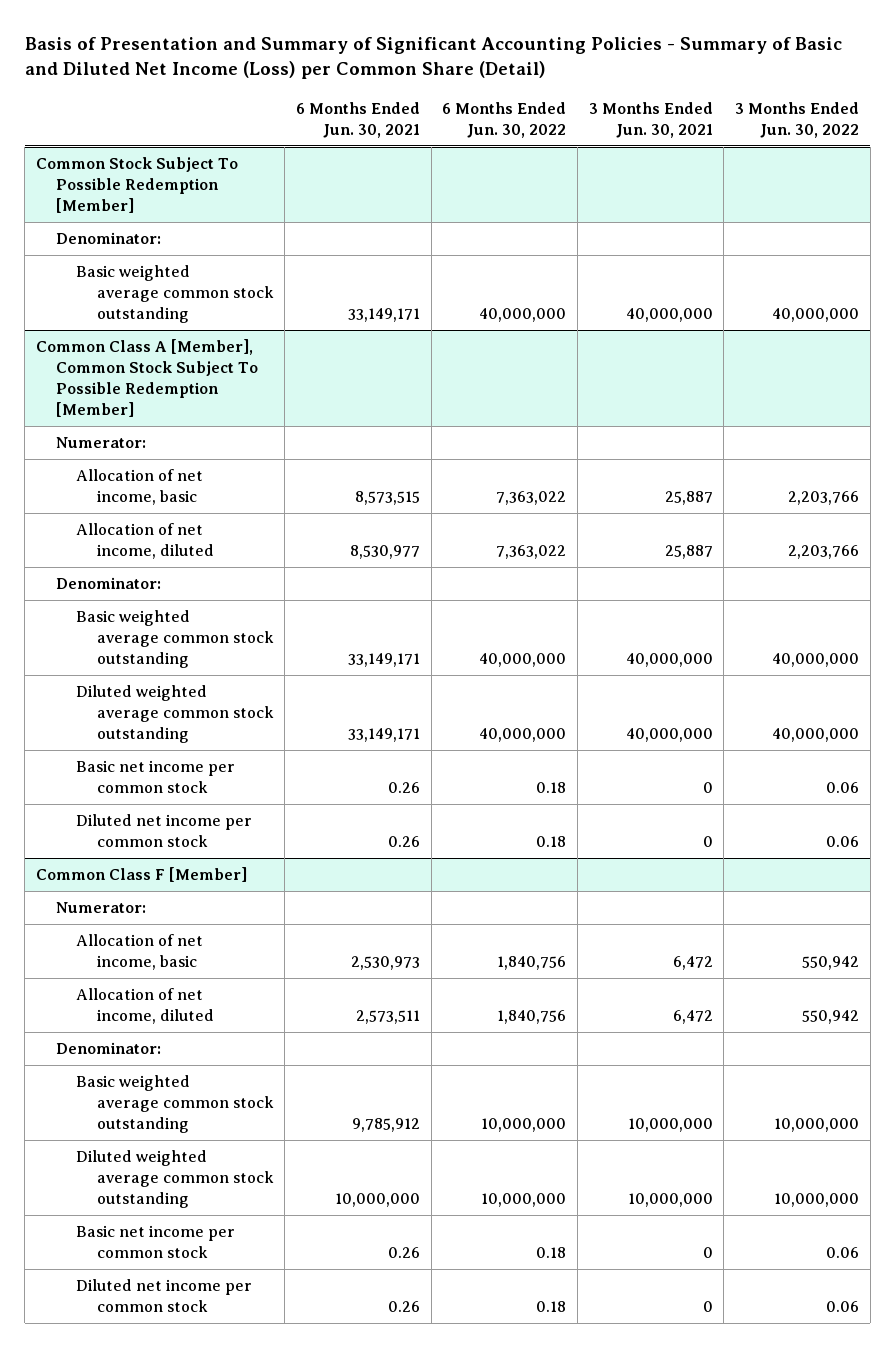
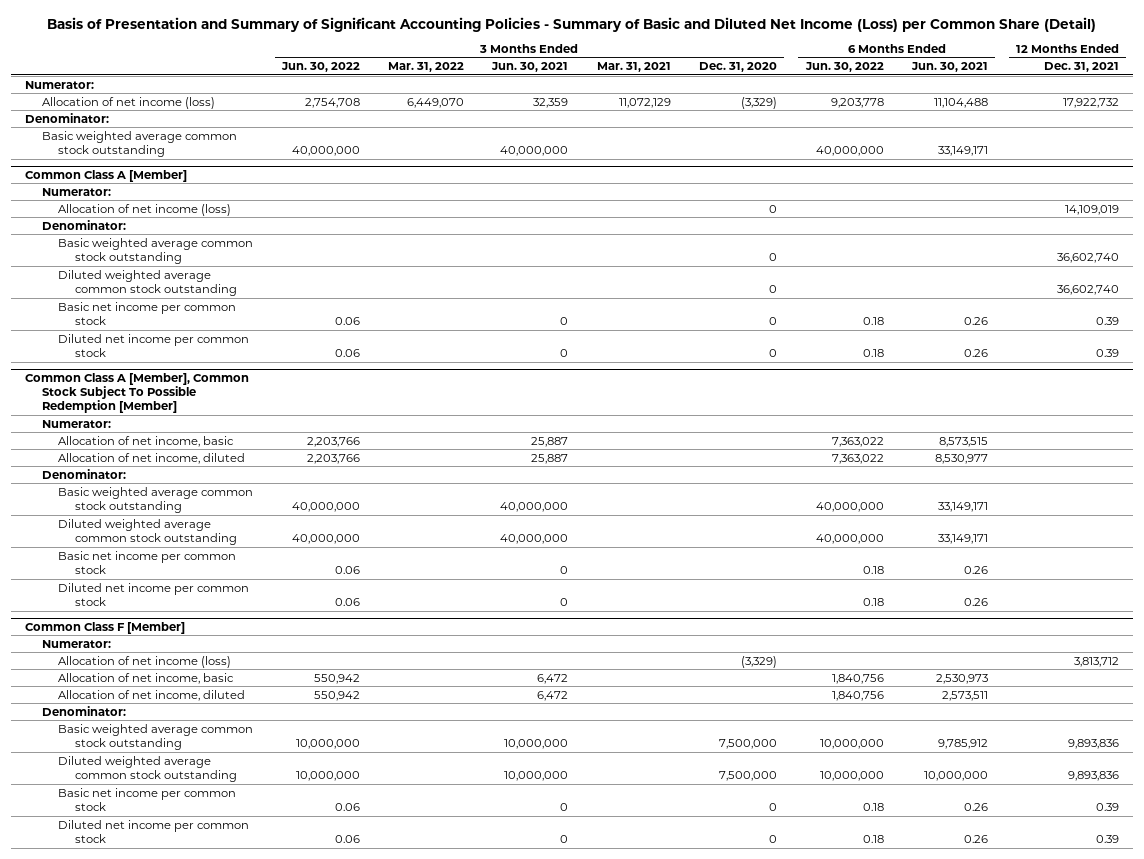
- | 6 Months Ended Jun. 30, 2021 | 6 Months Ended Jun. 30, 2022 | 3 Months Ended Jun. 30, 2021 | 3 Months Ended Jun. 30, 2022
+ | 3 Months Ended Jun. 30, 2022 | 3 Months Ended Mar. 31, 2022 | 3 Months Ended Jun. 30, 2021 | 3 Months Ended Mar. 31, 2021 | 3 Months Ended Dec. 31, 2020 | 6 Months Ended Jun. 30, 2022 | 6 Months Ended Jun. 30, 2021 | 12 Months Ended Dec. 31, 2021
- Common Stock Subject To Possible Redemption [Member]
+ Numerator:
+ Allocation of net income (loss) | 2,754,708 | 6,449,070 | 32,359 | 11,072,129 | (3,329) | 9,203,778 | 11,104,488 | 17,922,732
+ Common Class A [Member]
+ Numerator:
+ Allocation of net income (loss) | | | | | 0 | | | 14,109,019
+ Denominator:
+ Basic weighted average common stock outstanding | | | | | 0 | | | 36,602,740
+ Diluted weighted average common stock outstanding | | | | | 0 | | | 36,602,740
+ Basic net income per common stock | 0.06 | | 0 | | 0 | 0.18 | 0.26 | 0.39
+ Diluted net income per common stock | 0.06 | | 0 | | 0 | 0.18 | 0.26 | 0.39
@ Common Class F [Member]
+ Allocation of net income (loss) | | | | | (3,329) | | | 3,813,712

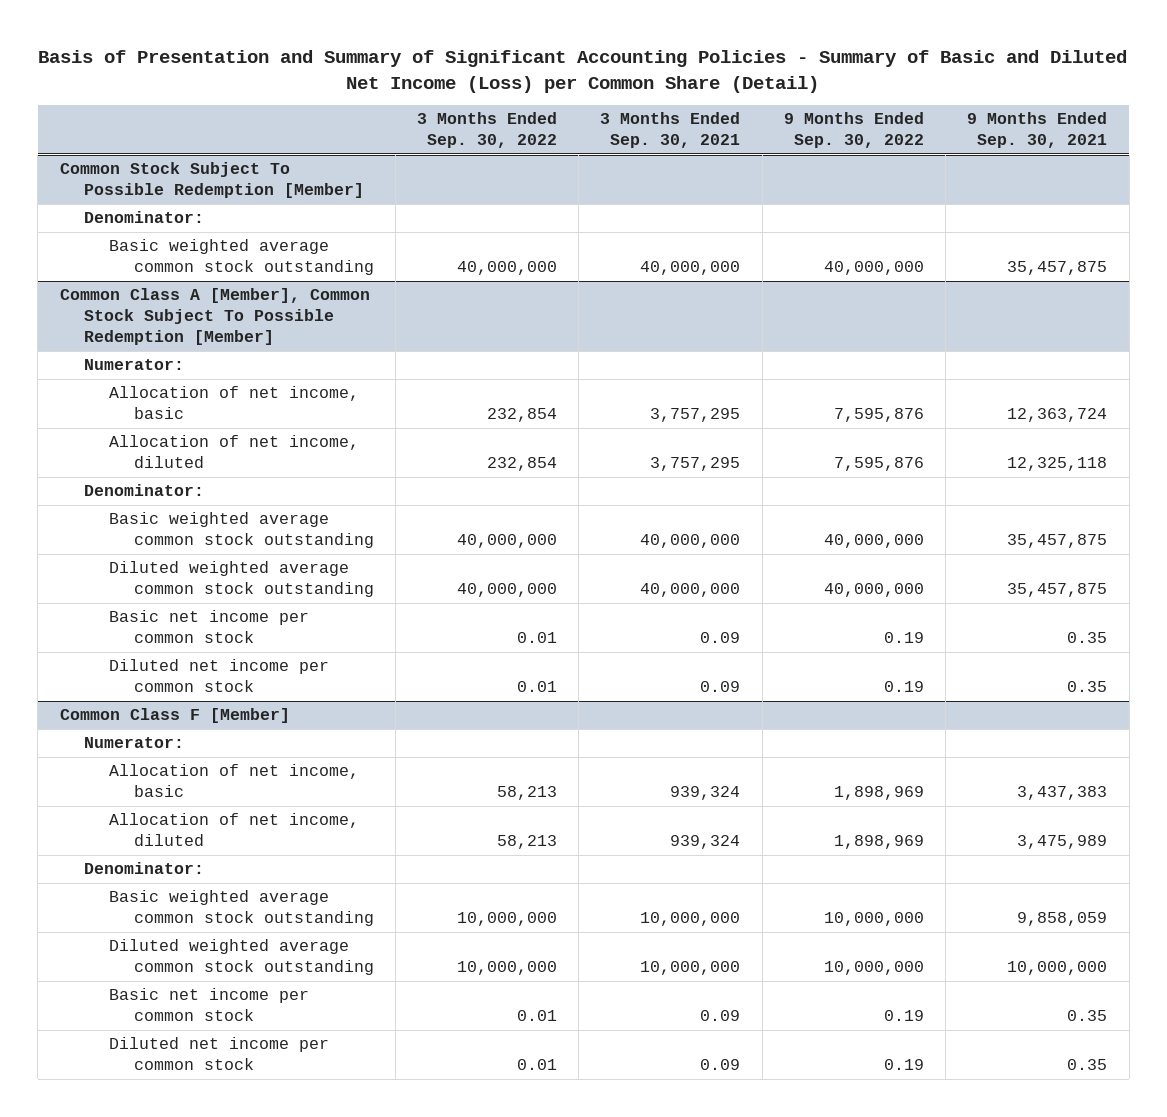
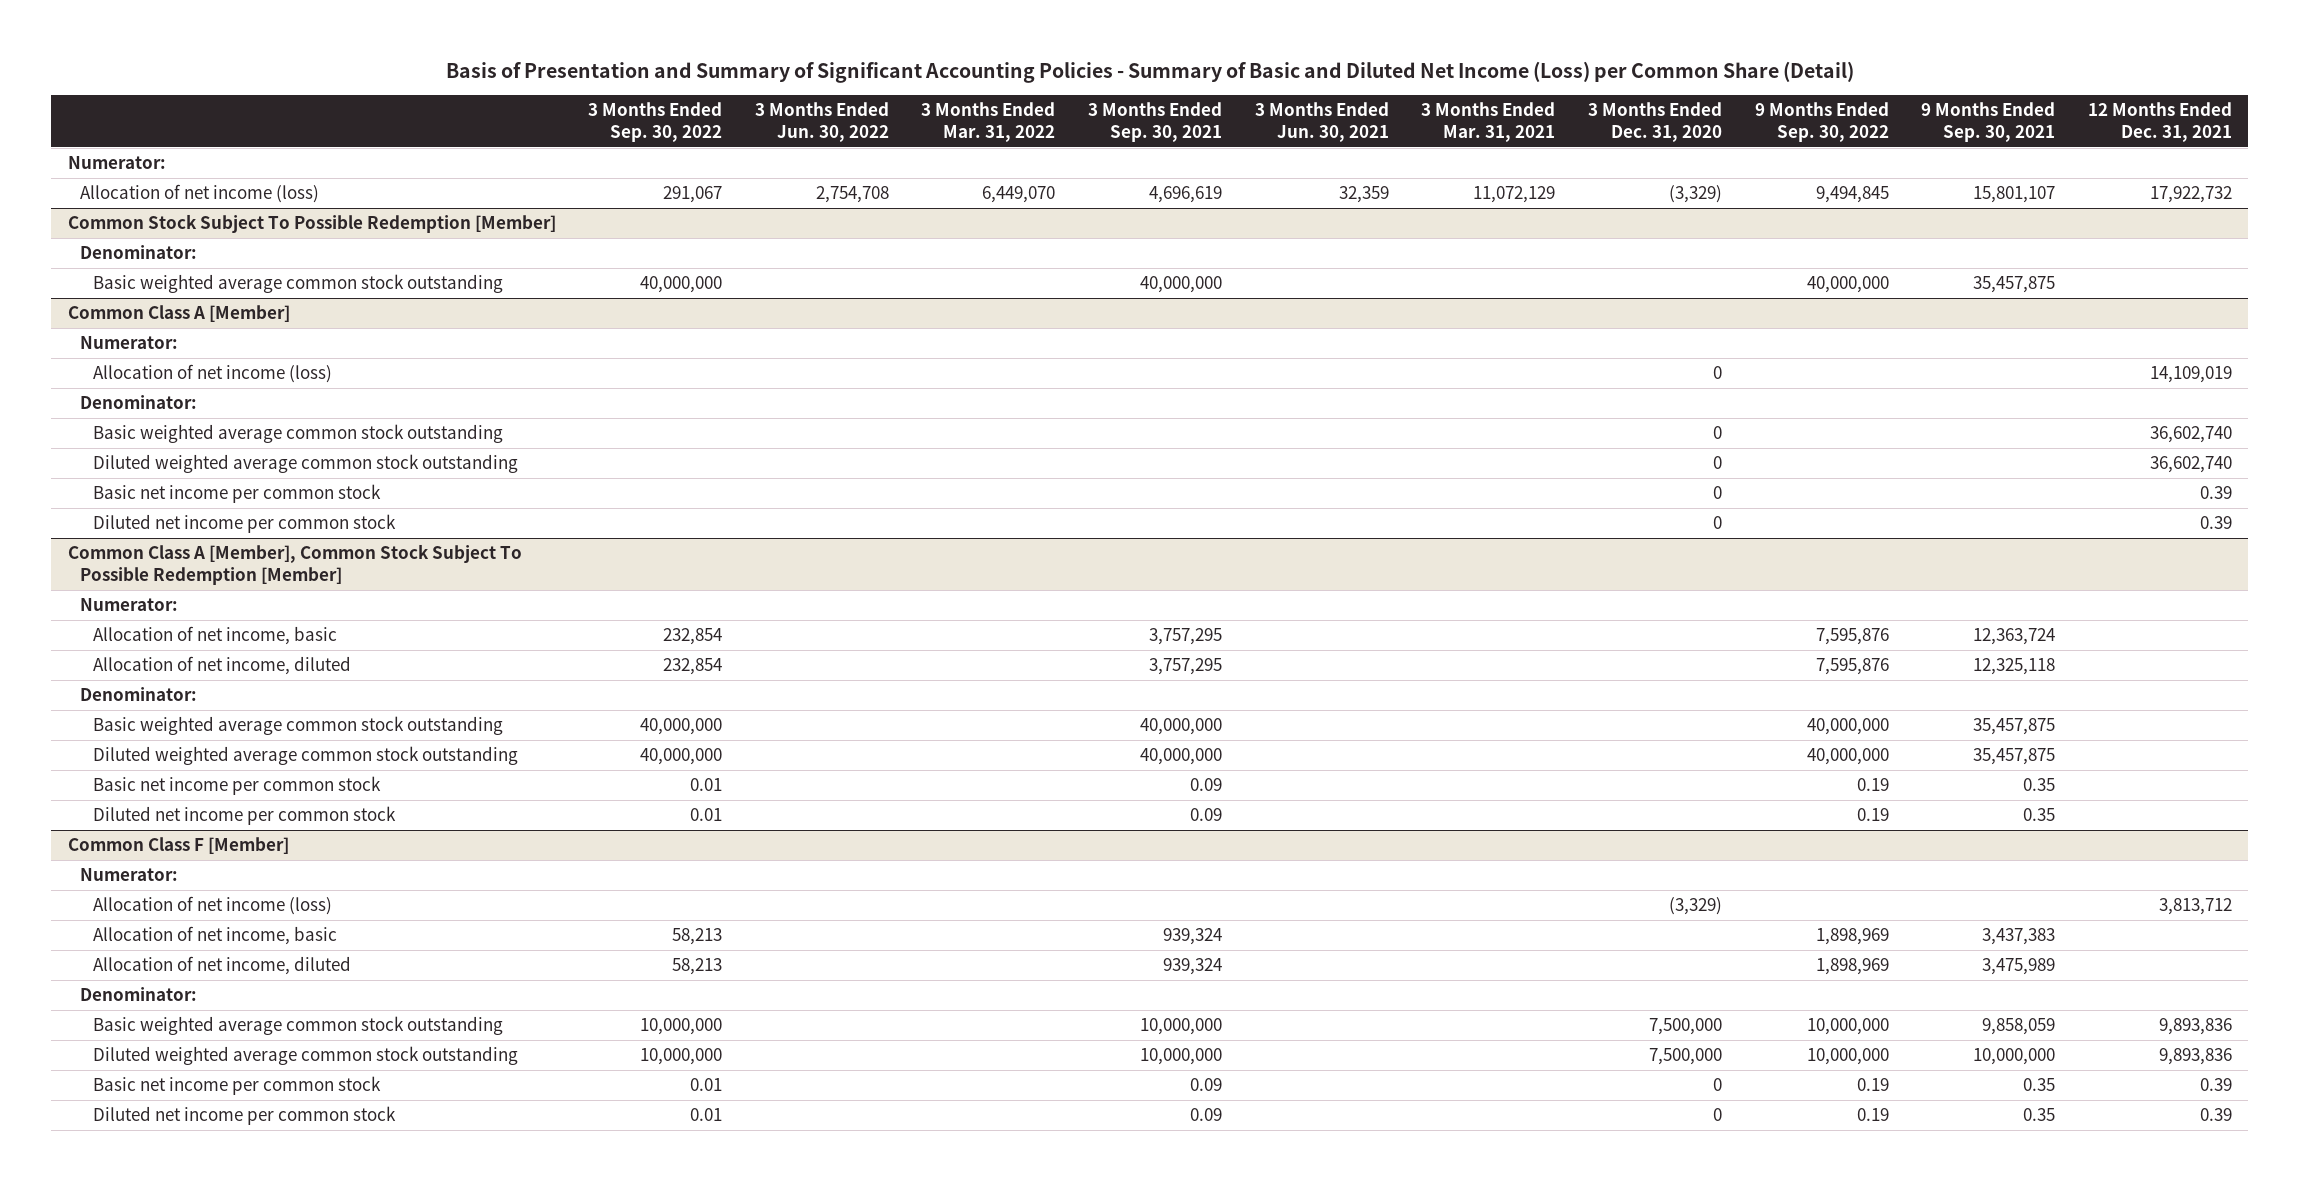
- | 3 Months Ended Sep. 30, 2022 | 3 Months Ended Sep. 30, 2021 | 9 Months Ended Sep. 30, 2022 | 9 Months Ended Sep. 30, 2021
+ | 3 Months Ended Sep. 30, 2022 | 3 Months Ended Jun. 30, 2022 | 3 Months Ended Mar. 31, 2022 | 3 Months Ended Sep. 30, 2021 | 3 Months Ended Jun. 30, 2021 | 3 Months Ended Mar. 31, 2021 | 3 Months Ended Dec. 31, 2020 | 9 Months Ended Sep. 30, 2022 | 9 Months Ended Sep. 30, 2021 | 12 Months Ended Dec. 31, 2021
+ Numerator:
+ Allocation of net income (loss) | 291,067 | 2,754,708 | 6,449,070 | 4,696,619 | 32,359 | 11,072,129 | (3,329) | 9,494,845 | 15,801,107 | 17,922,732
+ Common Class A [Member]
+ Numerator:
+ Allocation of net income (loss) | | | | | | | 0 | | | 14,109,019
+ Denominator:
+ Basic weighted average common stock outstanding | | | | | | | 0 | | | 36,602,740
+ Diluted weighted average common stock outstanding | | | | | | | 0 | | | 36,602,740
+ Basic net income per common stock | | | | | | | 0 | | | 0.39
+ Diluted net income per common stock | | | | | | | 0 | | | 0.39
@ Common Class F [Member]
+ Allocation of net income (loss) | | | | | | | (3,329) | | | 3,813,712

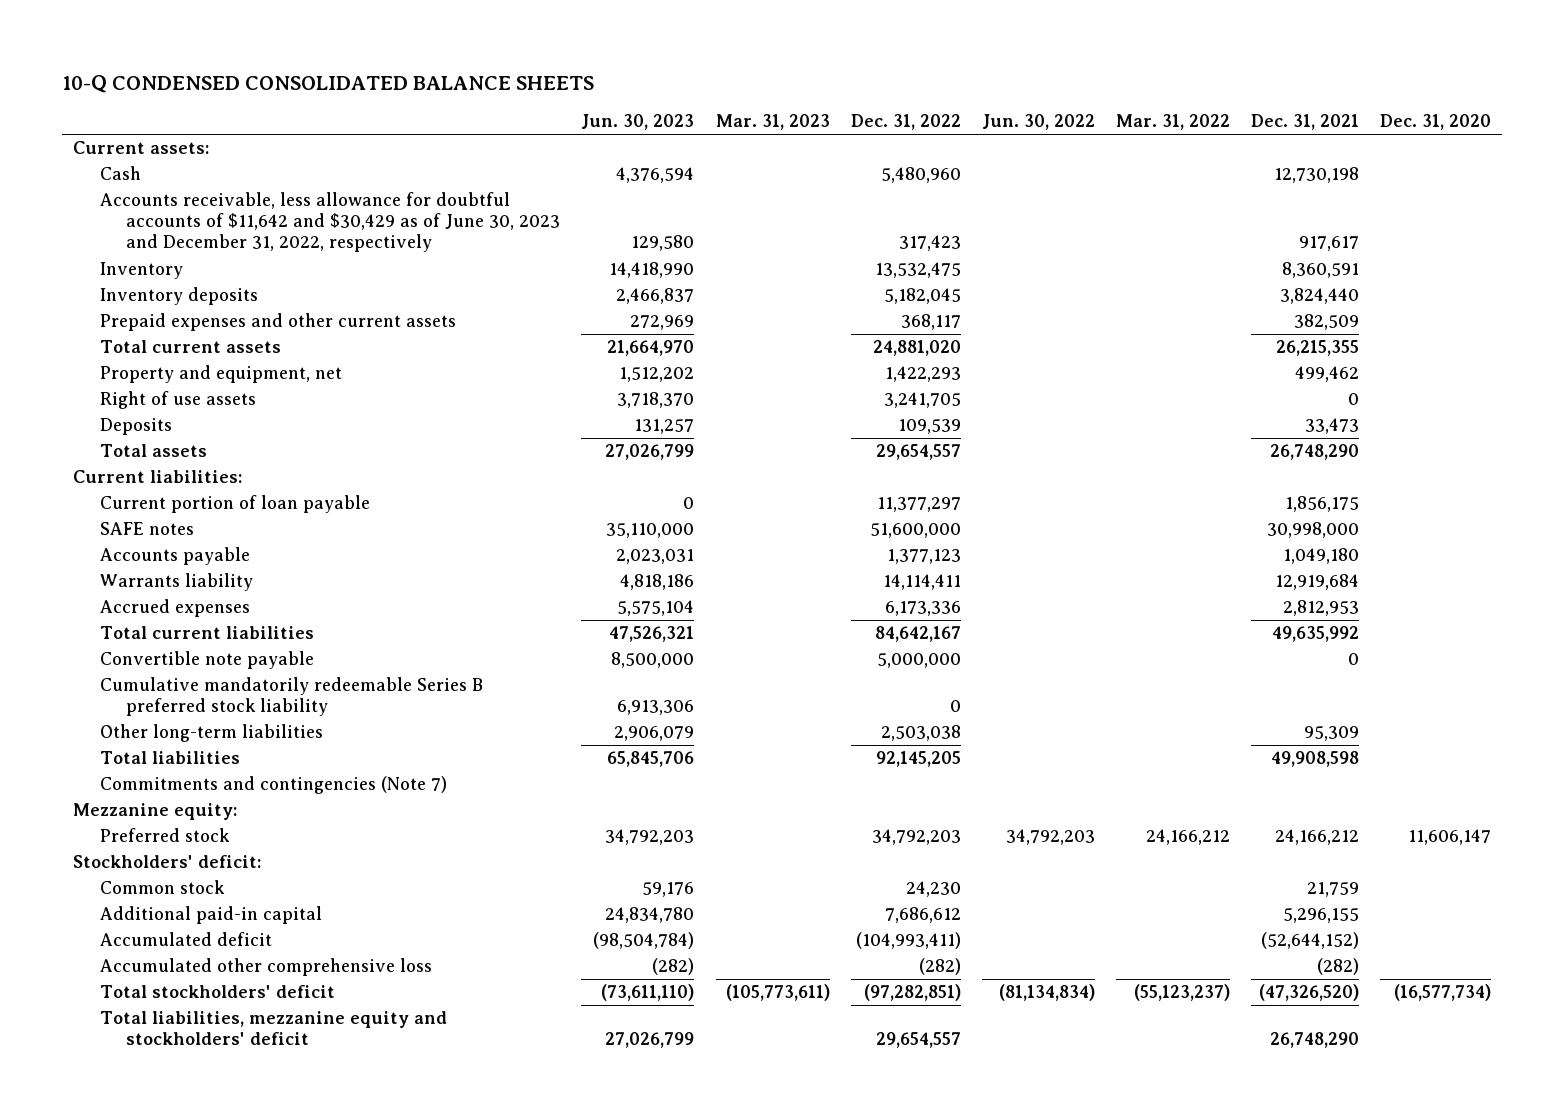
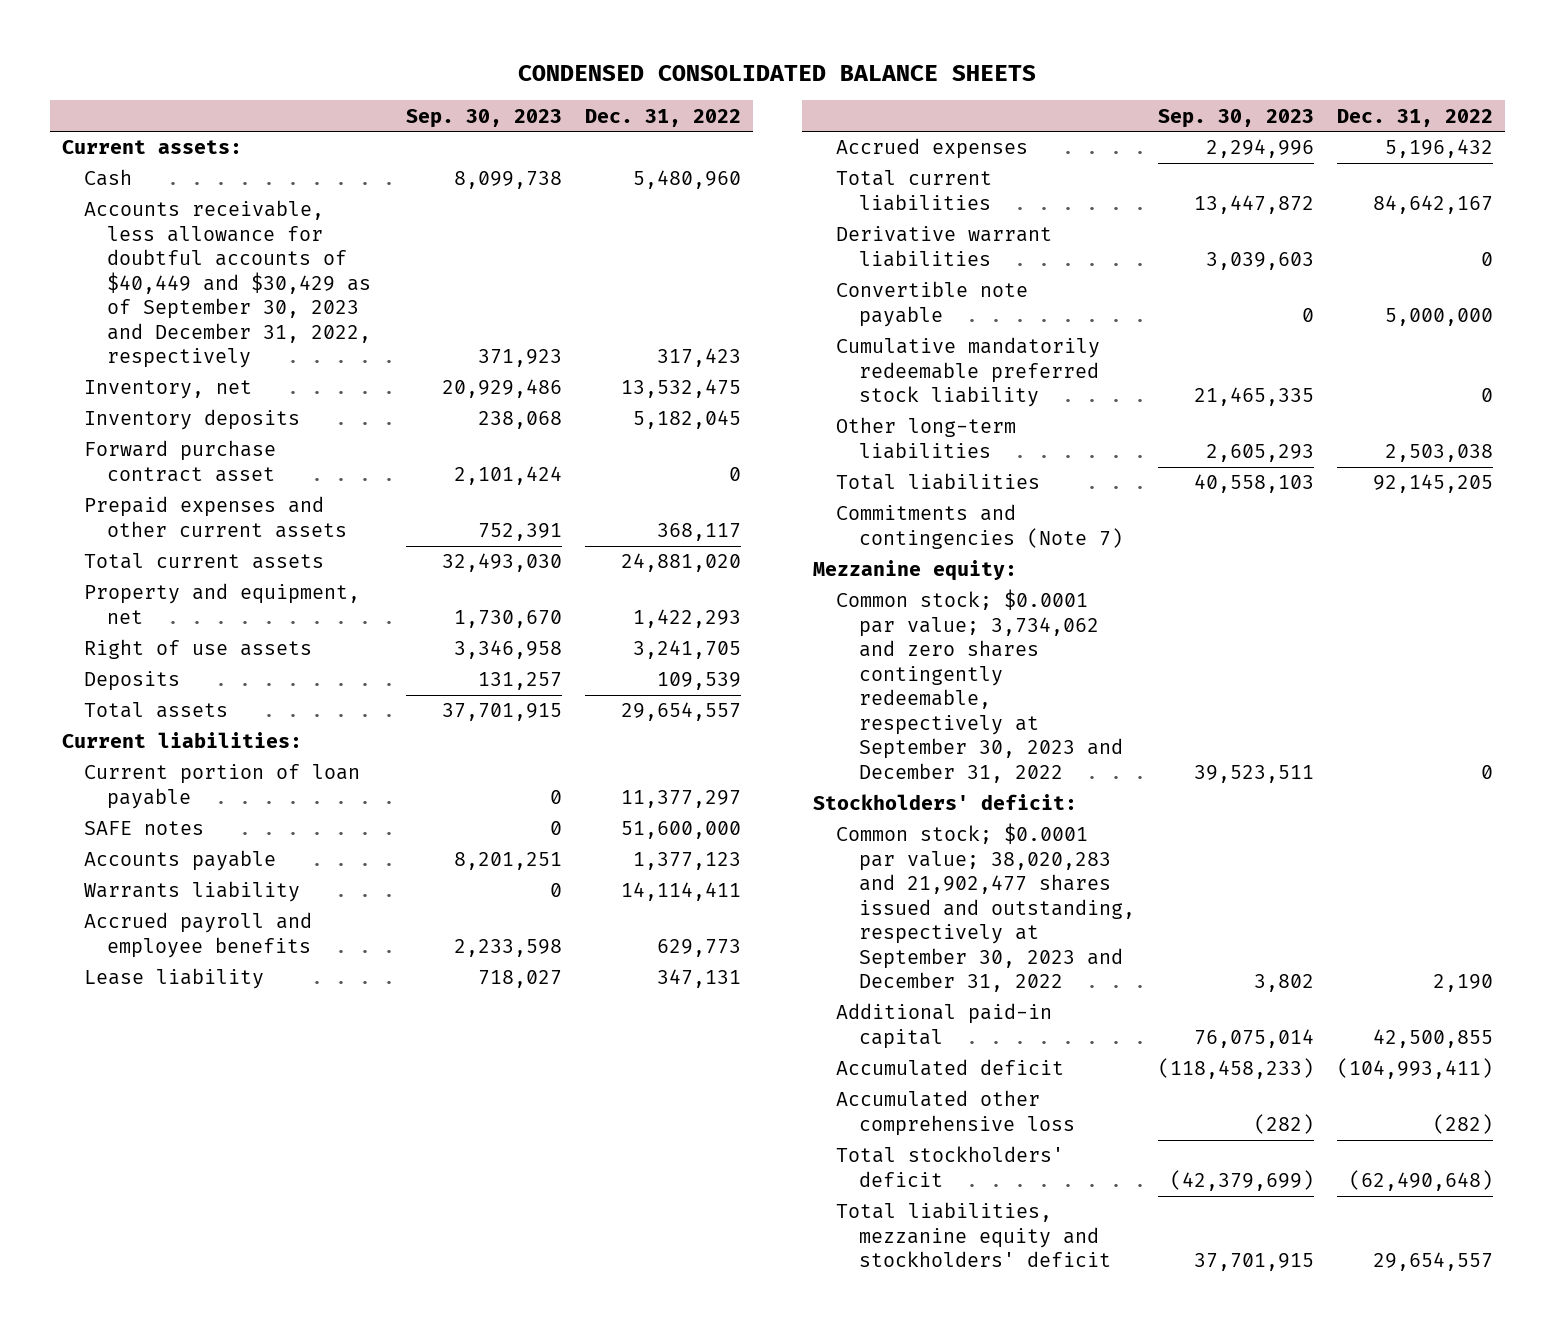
- 10-Q CONDENSED CONSOLIDATED BALANCE SHEETS
+ CONDENSED CONSOLIDATED BALANCE SHEETS
- | Jun. 30, 2023 | Mar. 31, 2023 | Dec. 31, 2022 | Jun. 30, 2022 | Mar. 31, 2022 | Dec. 31, 2021 | Dec. 31, 2020
+ | Sep. 30, 2023 | Dec. 31, 2022
- Accounts receivable, less allowance for doubtful accounts of $11,642 and $30,429 as of June 30, 2023 and December 31, 2022, respectively | 129,580 | | 317,423 | | | 917,617 |
- Inventory | 14,418,990 | | 13,532,475 | | | 8,360,591 |
+ Accounts receivable, less allowance for doubtful accounts of $40,449 and $30,429 as of September 30, 2023 and December 31, 2022, respectively | 371,923 | 317,423
+ Inventory, net | 20,929,486 | 13,532,475
+ Forward purchase contract asset | 2,101,424 | 0
- Accrued expenses | 5,575,104 | | 6,173,336 | | | 2,812,953 |
+ Accrued payroll and employee benefits | 2,233,598 | 629,773
+ Lease liability | 718,027 | 347,131
+ Accrued expenses | 2,294,996 | 5,196,432
+ Derivative warrant liabilities | 3,039,603 | 0
- Cumulative mandatorily redeemable Series B preferred stock liability | 6,913,306 | | 0 | | | |
+ Cumulative mandatorily redeemable preferred stock liability | 21,465,335 | 0
- Preferred stock | 34,792,203 | | 34,792,203 | 34,792,203 | 24,166,212 | 24,166,212 | 11,606,147
+ Common stock; $0.0001 par value; 3,734,062 and zero shares contingently redeemable, respectively at September 30, 2023 and December 31, 2022 | 39,523,511 | 0
- Common stock | 59,176 | | 24,230 | | | 21,759 |
- Additional paid-in capital | 24,834,780 | | 7,686,612 | | | 5,296,155 |
+ Common stock; $0.0001 par value; 38,020,283 and 21,902,477 shares issued and outstanding, respectively at September 30, 2023 and December 31, 2022 | 3,802 | 2,190
+ Additional paid-in capital | 76,075,014 | 42,500,855
- Total stockholders' deficit | (73,611,110) | (105,773,611) | (97,282,851) | (81,134,834) | (55,123,237) | (47,326,520) | (16,577,734)
+ Total stockholders' deficit | (42,379,699) | (62,490,648)

